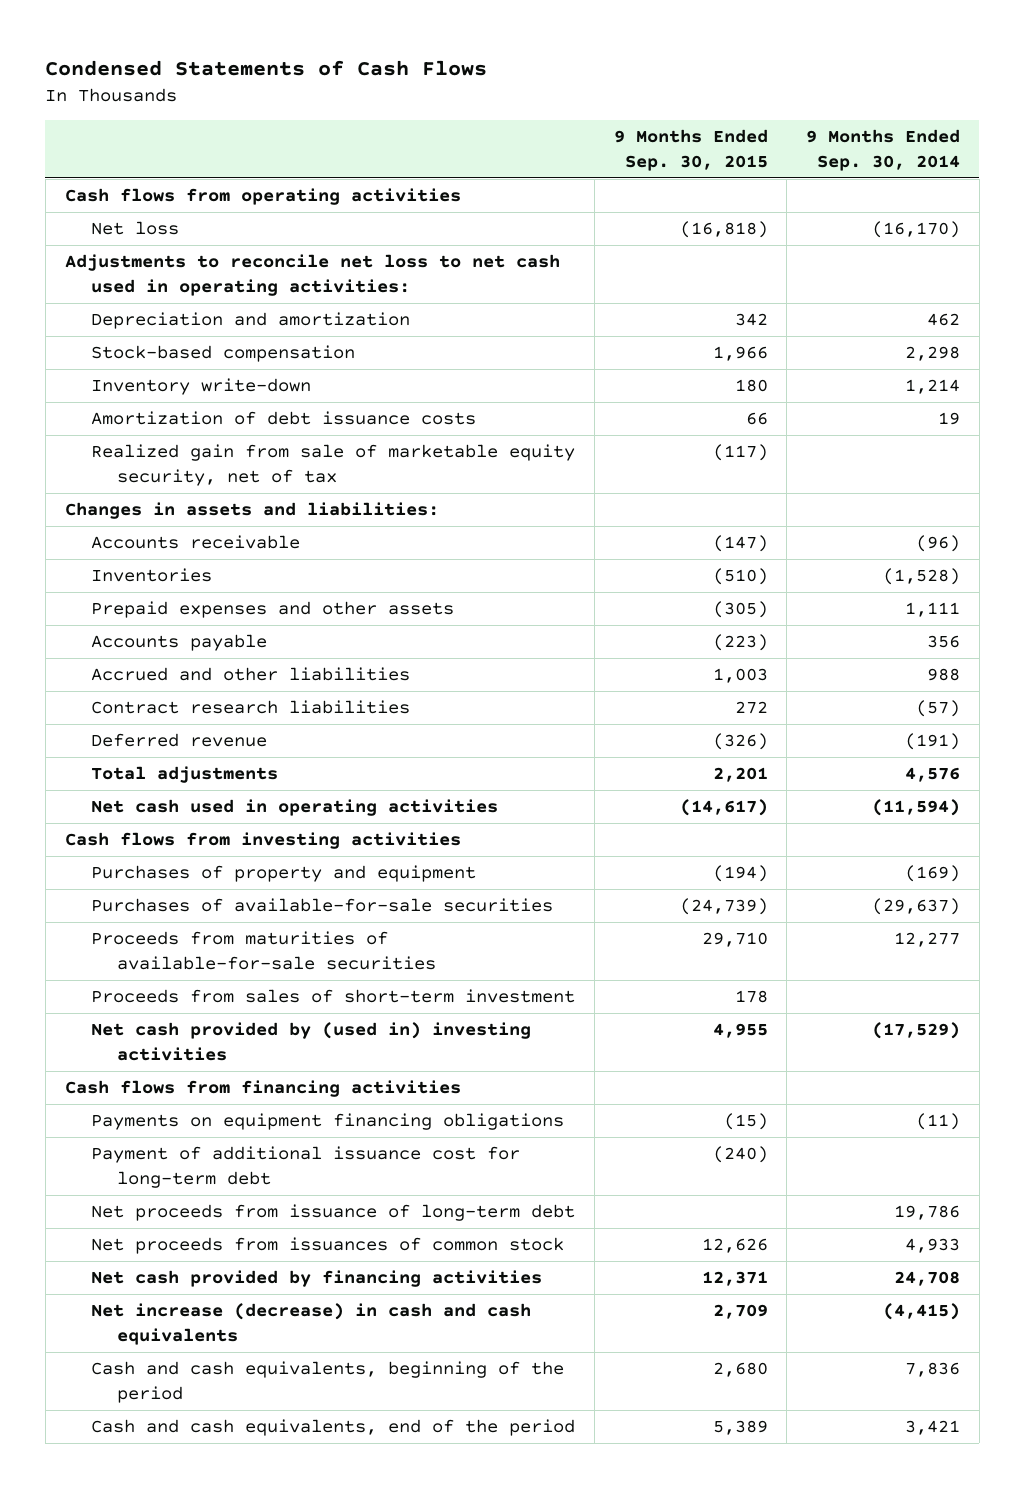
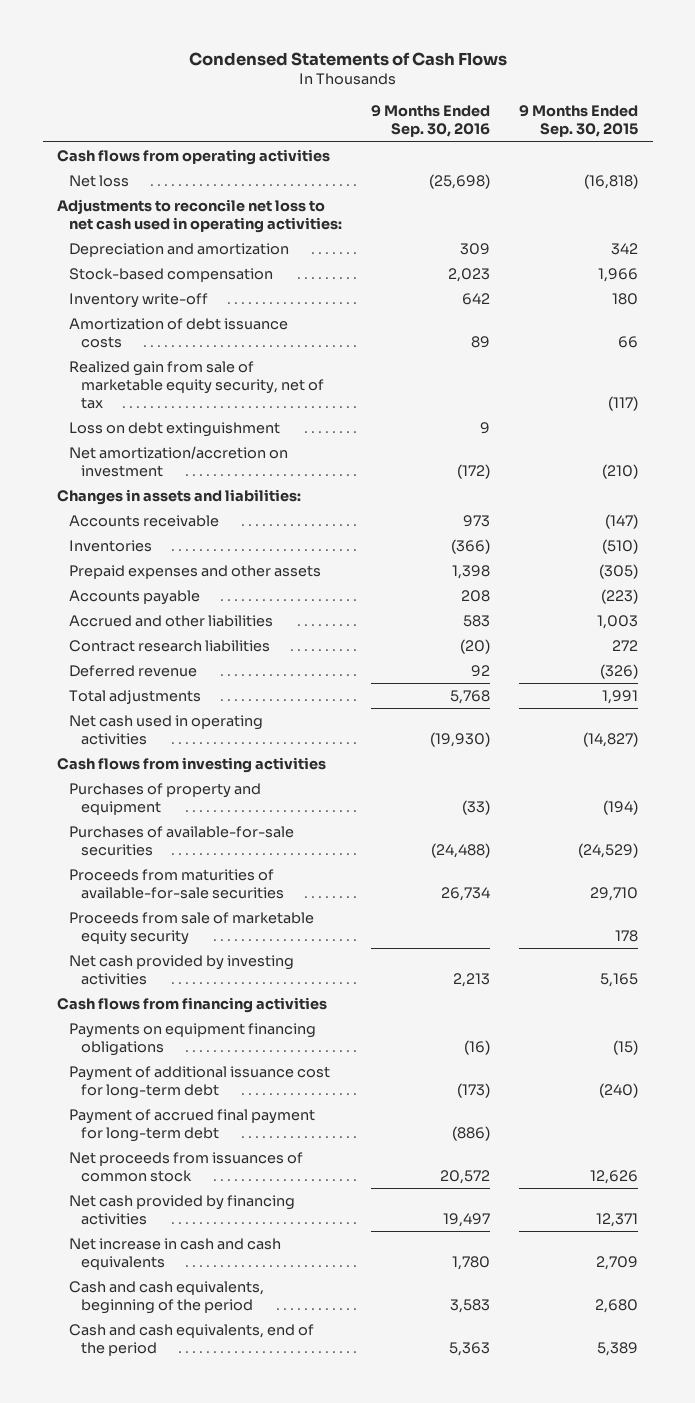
- | 9 Months Ended Sep. 30, 2015 | 9 Months Ended Sep. 30, 2014
+ | 9 Months Ended Sep. 30, 2016 | 9 Months Ended Sep. 30, 2015
- Inventory write-down | 180 | 1,214
+ Inventory write-off | 642 | 180
+ Loss on debt extinguishment | 9 |
+ Net amortization/accretion on investment | (172) | (210)
- Total adjustments | 2,201 | 4,576
- Net cash used in operating activities | (14,617) | (11,594)
+ Total adjustments | 5,768 | 1,991
+ Net cash used in operating activities | (19,930) | (14,827)
- Purchases of available-for-sale securities | (24,739) | (29,637)
+ Purchases of available-for-sale securities | (24,488) | (24,529)
- Proceeds from sales of short-term investment | 178 |
- Net cash provided by (used in) investing activities | 4,955 | (17,529)
+ Proceeds from sale of marketable equity security | | 178
+ Net cash provided by investing activities | 2,213 | 5,165
- Net proceeds from issuance of long-term debt | | 19,786
+ Payment of accrued final payment for long-term debt | (886) |
- Net increase (decrease) in cash and cash equivalents | 2,709 | (4,415)
+ Net increase in cash and cash equivalents | 1,780 | 2,709

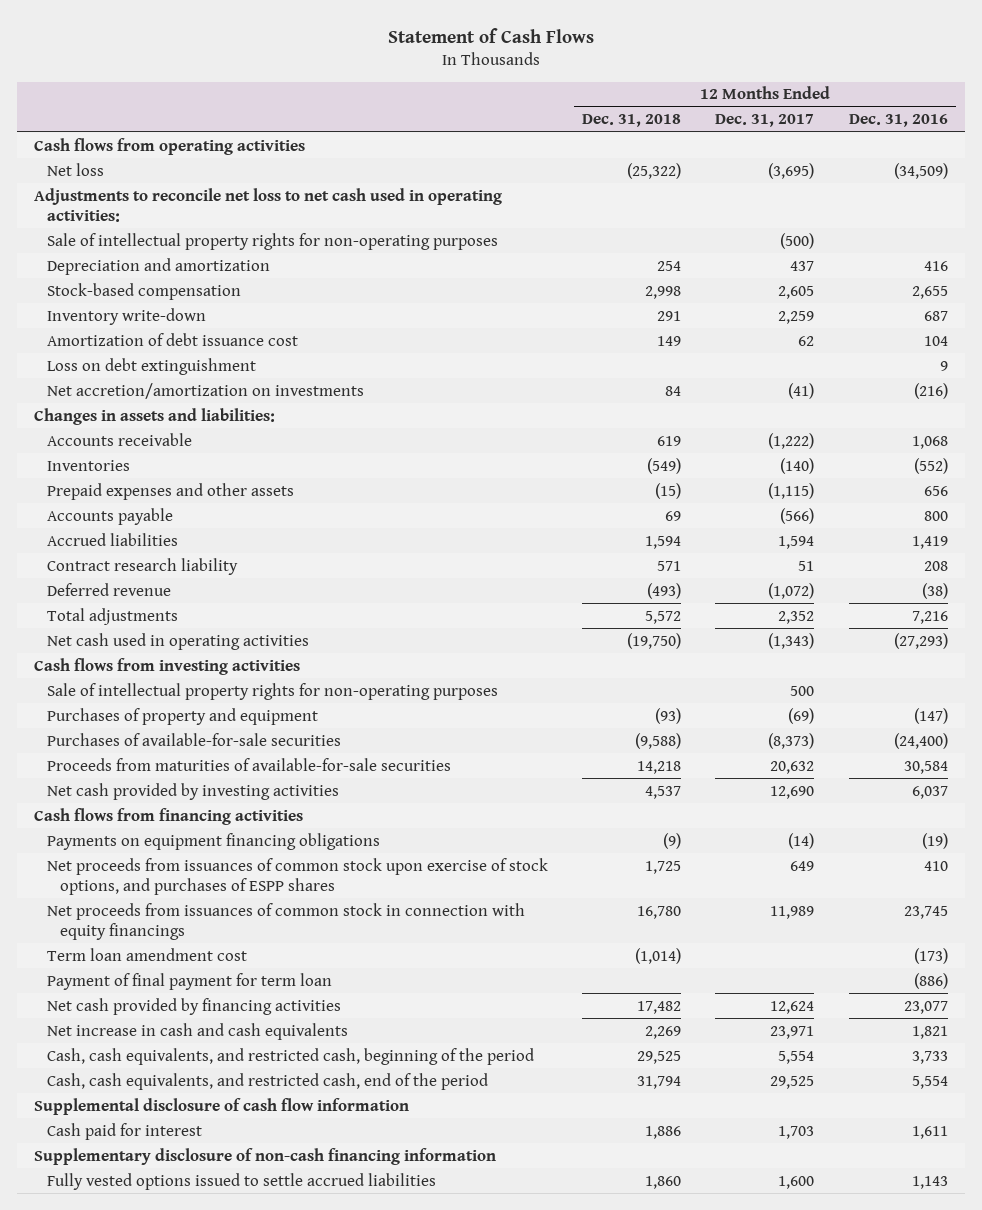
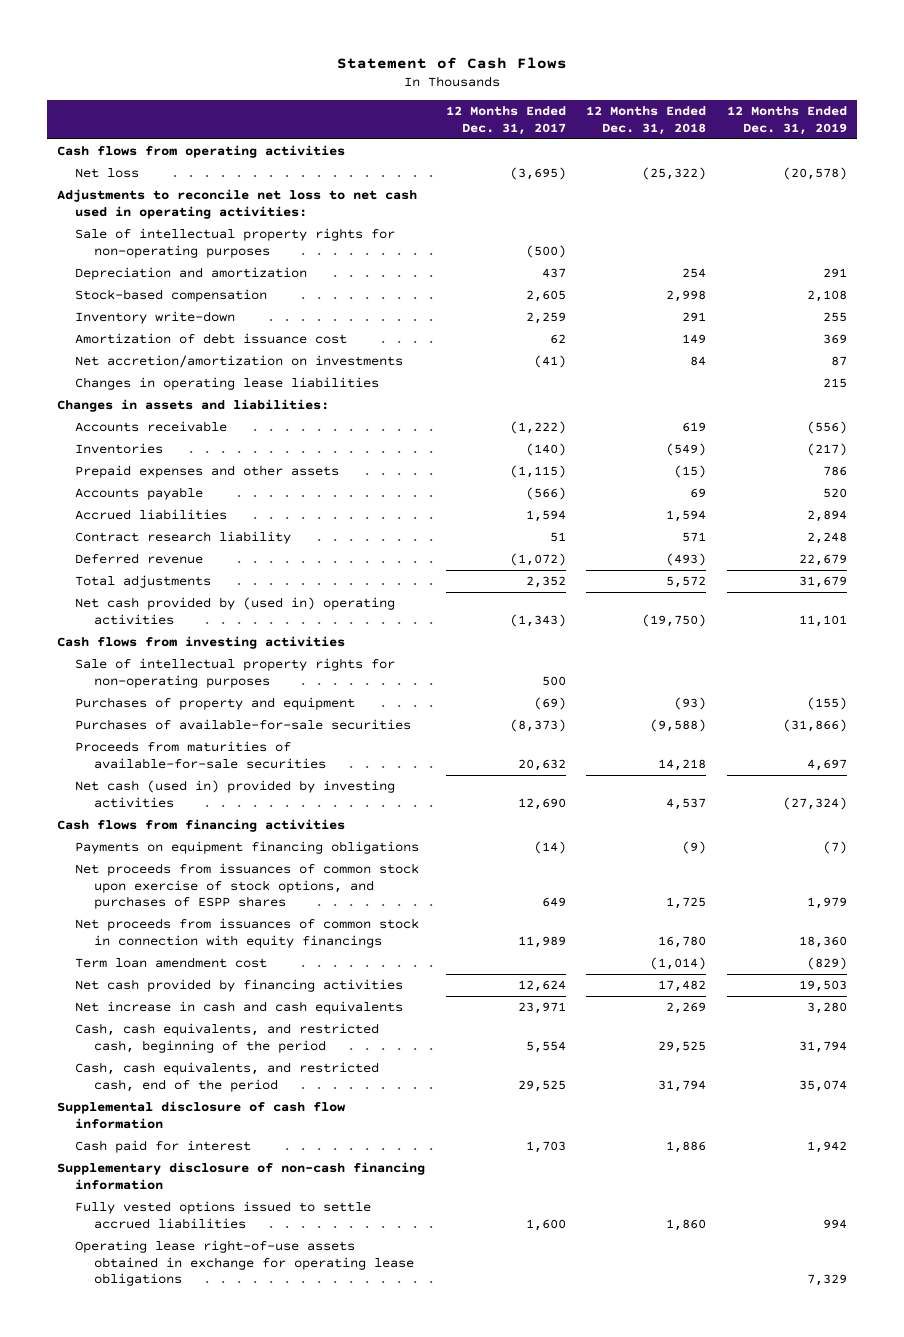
- | 12 Months Ended Dec. 31, 2018 | 12 Months Ended Dec. 31, 2017 | 12 Months Ended Dec. 31, 2016
+ | 12 Months Ended Dec. 31, 2017 | 12 Months Ended Dec. 31, 2018 | 12 Months Ended Dec. 31, 2019
- Loss on debt extinguishment | | | 9
+ Changes in operating lease liabilities | | | 215
- Net cash used in operating activities | (19,750) | (1,343) | (27,293)
+ Net cash provided by (used in) operating activities | (1,343) | (19,750) | 11,101
- Net cash provided by investing activities | 4,537 | 12,690 | 6,037
+ Net cash (used in) provided by investing activities | 12,690 | 4,537 | (27,324)
- Payment of final payment for term loan | | | (886)
+ Operating lease right-of-use assets obtained in exchange for operating lease obligations | | | 7,329

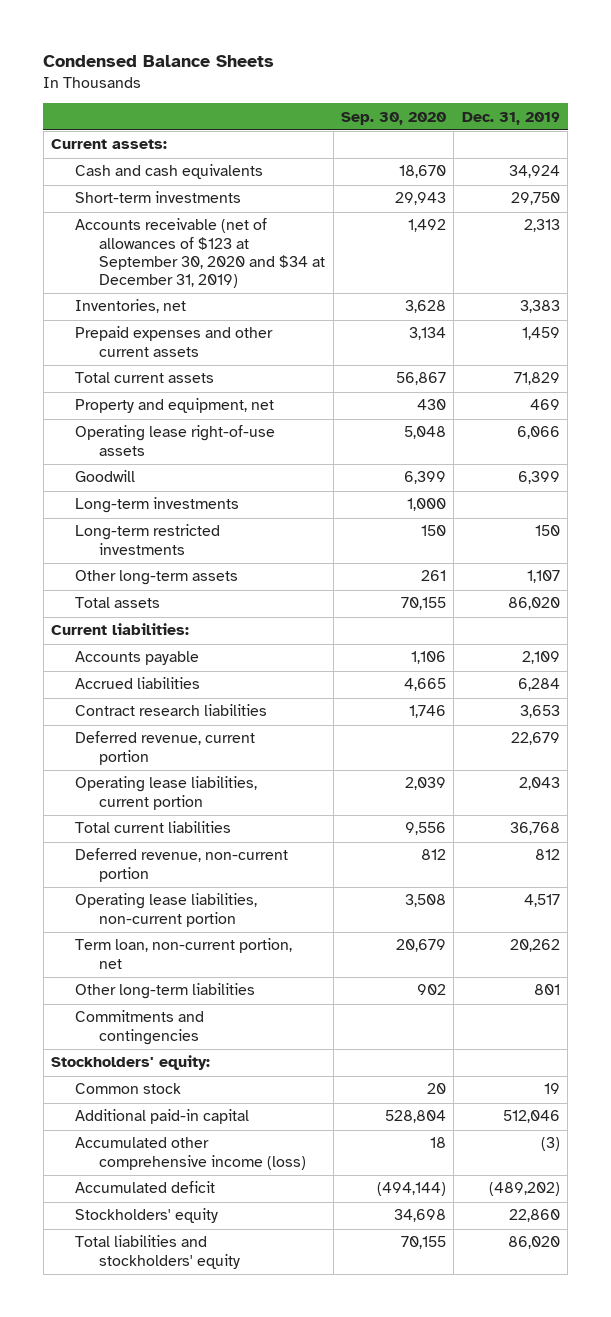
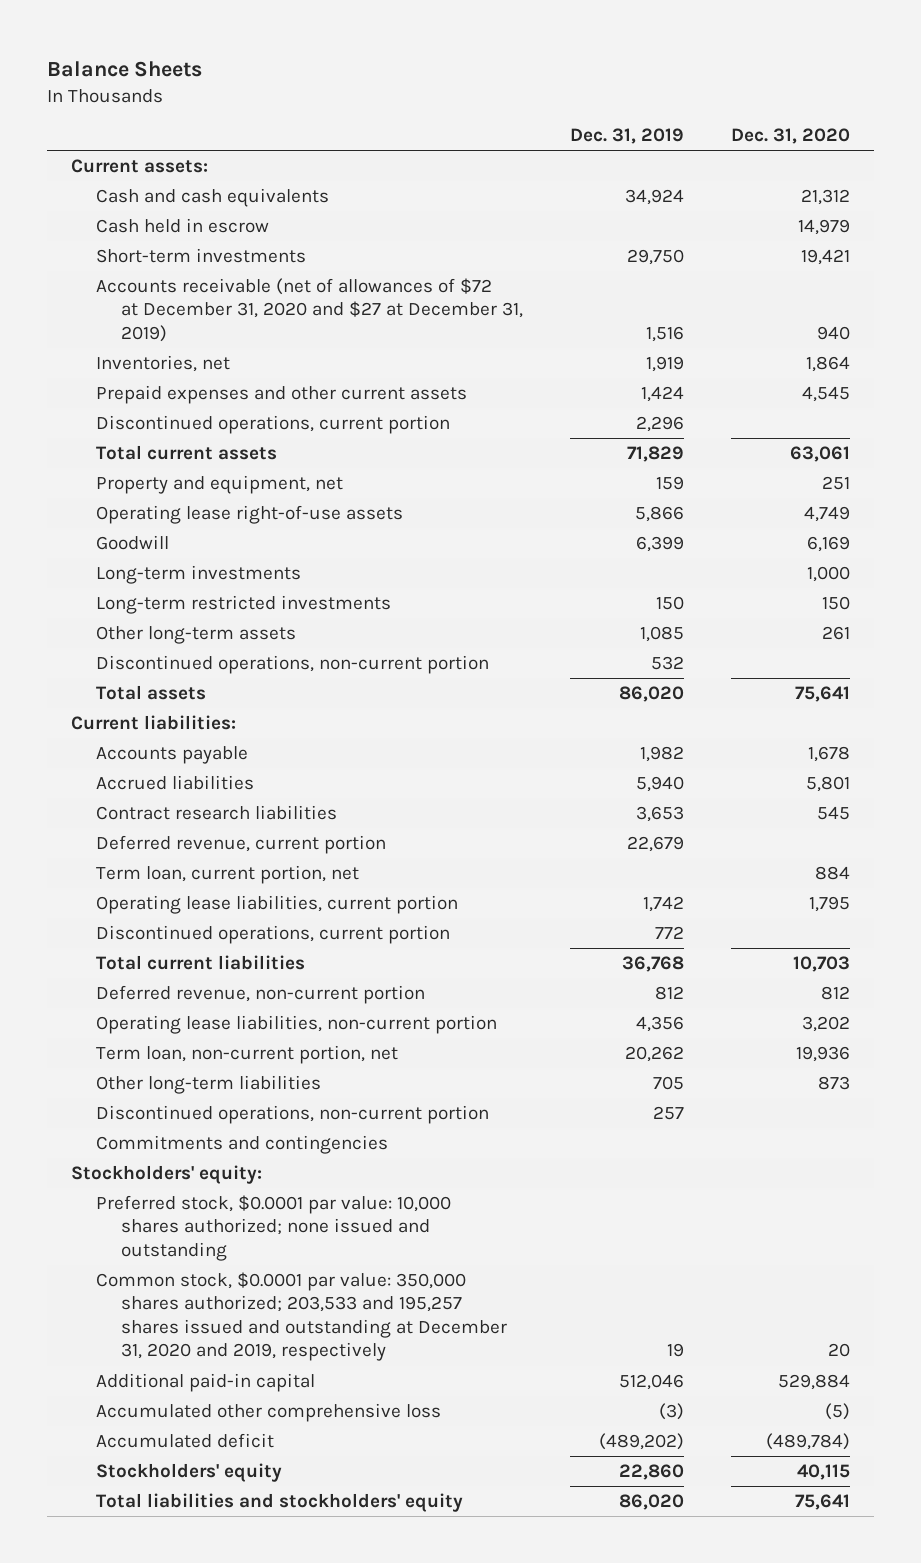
- Condensed Balance Sheets
+ Balance Sheets
- | Sep. 30, 2020 | Dec. 31, 2019
+ | Dec. 31, 2019 | Dec. 31, 2020
+ Cash held in escrow | | 14,979
- Accounts receivable (net of allowances of $123 at September 30, 2020 and $34 at December 31, 2019) | 1,492 | 2,313
- Inventories, net | 3,628 | 3,383
- Prepaid expenses and other current assets | 3,134 | 1,459
+ Accounts receivable (net of allowances of $72 at December 31, 2020 and $27 at December 31, 2019) | 1,516 | 940
+ Inventories, net | 1,919 | 1,864
+ Prepaid expenses and other current assets | 1,424 | 4,545
+ Discontinued operations, current portion | 2,296 |
- Property and equipment, net | 430 | 469
- Operating lease right-of-use assets | 5,048 | 6,066
+ Property and equipment, net | 159 | 251
+ Operating lease right-of-use assets | 5,866 | 4,749
- Other long-term assets | 261 | 1,107
+ Other long-term assets | 1,085 | 261
+ Discontinued operations, non-current portion | 532 |
- Accounts payable | 1,106 | 2,109
- Accrued liabilities | 4,665 | 6,284
+ Accounts payable | 1,982 | 1,678
+ Accrued liabilities | 5,940 | 5,801
- Operating lease liabilities, current portion | 2,039 | 2,043
+ Term loan, current portion, net | | 884
+ Operating lease liabilities, current portion | 1,742 | 1,795
+ Discontinued operations, current portion | 772 |
- Operating lease liabilities, non-current portion | 3,508 | 4,517
+ Operating lease liabilities, non-current portion | 4,356 | 3,202
- Other long-term liabilities | 902 | 801
+ Other long-term liabilities | 705 | 873
+ Discontinued operations, non-current portion | 257 |
- Common stock | 20 | 19
+ Preferred stock, $0.0001 par value: 10,000 shares authorized; none issued and outstanding
+ Common stock, $0.0001 par value: 350,000 shares authorized; 203,533 and 195,257 shares issued and outstanding at December 31, 2020 and 2019, respectively | 19 | 20
- Accumulated other comprehensive income (loss) | 18 | (3)
+ Accumulated other comprehensive loss | (3) | (5)

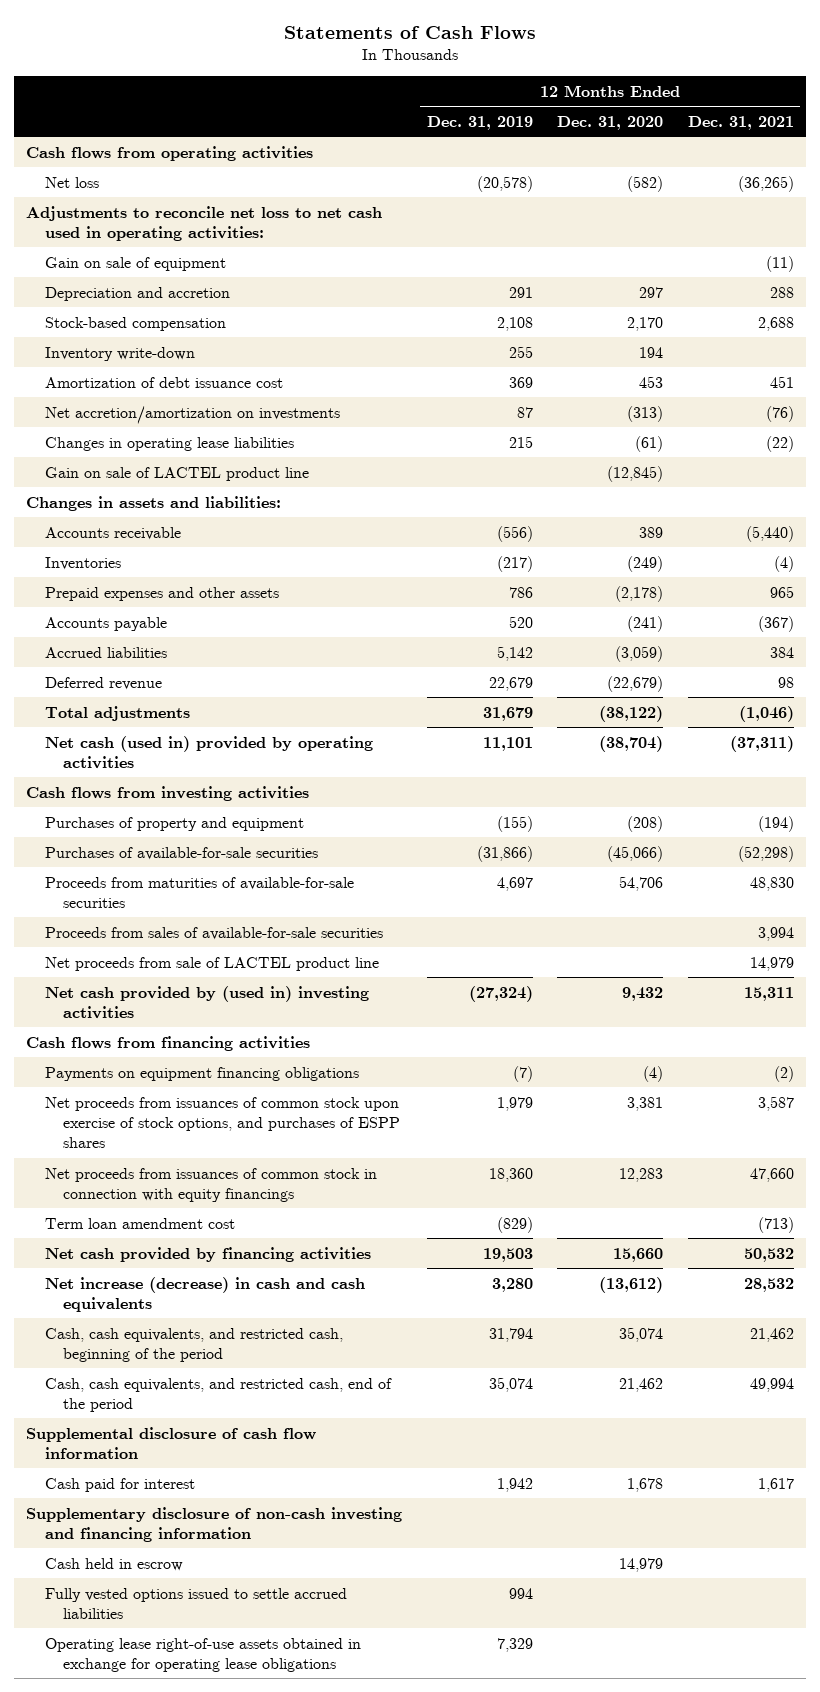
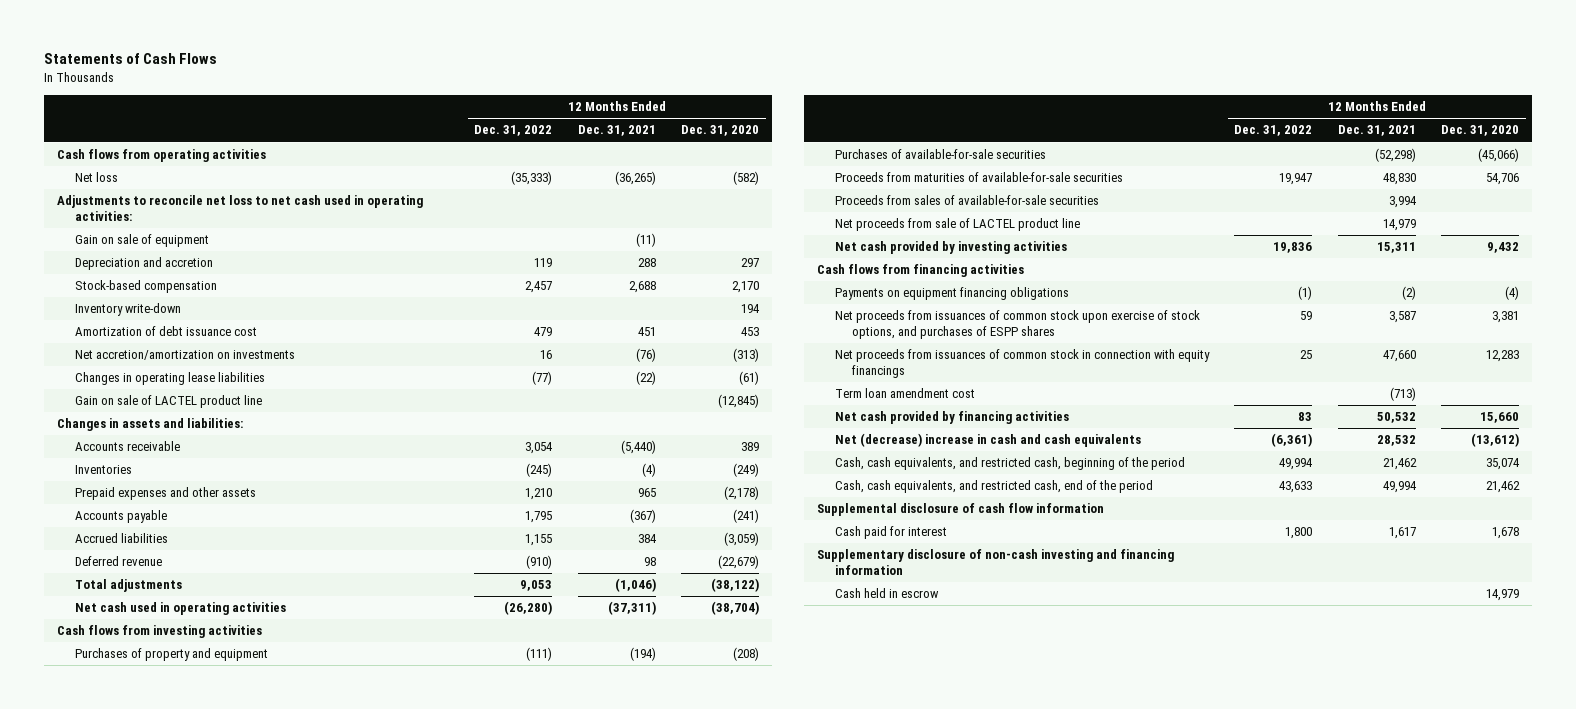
- | 12 Months Ended Dec. 31, 2019 | 12 Months Ended Dec. 31, 2020 | 12 Months Ended Dec. 31, 2021
+ | 12 Months Ended Dec. 31, 2022 | 12 Months Ended Dec. 31, 2021 | 12 Months Ended Dec. 31, 2020
- Net cash (used in) provided by operating activities | 11,101 | (38,704) | (37,311)
+ Net cash used in operating activities | (26,280) | (37,311) | (38,704)
- Net cash provided by (used in) investing activities | (27,324) | 9,432 | 15,311
+ Net cash provided by investing activities | 19,836 | 15,311 | 9,432
- Net increase (decrease) in cash and cash equivalents | 3,280 | (13,612) | 28,532
+ Net (decrease) increase in cash and cash equivalents | (6,361) | 28,532 | (13,612)
- Fully vested options issued to settle accrued liabilities | 994 | |
- Operating lease right-of-use assets obtained in exchange for operating lease obligations | 7,329 | |

